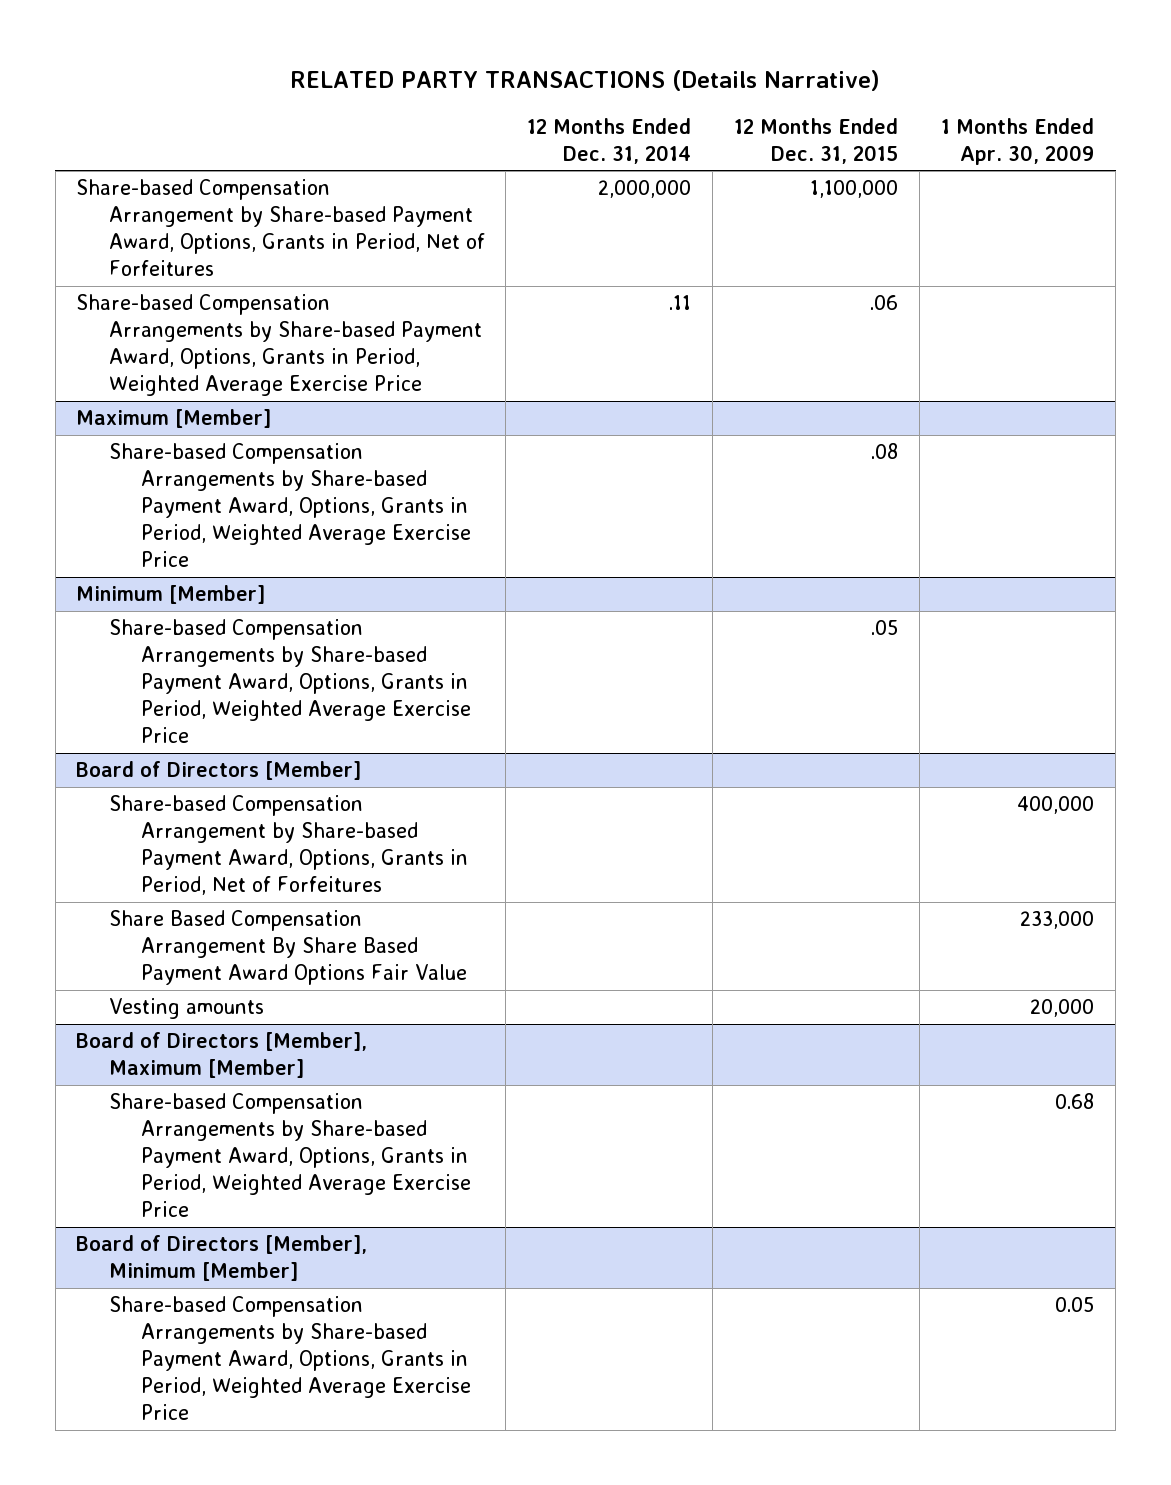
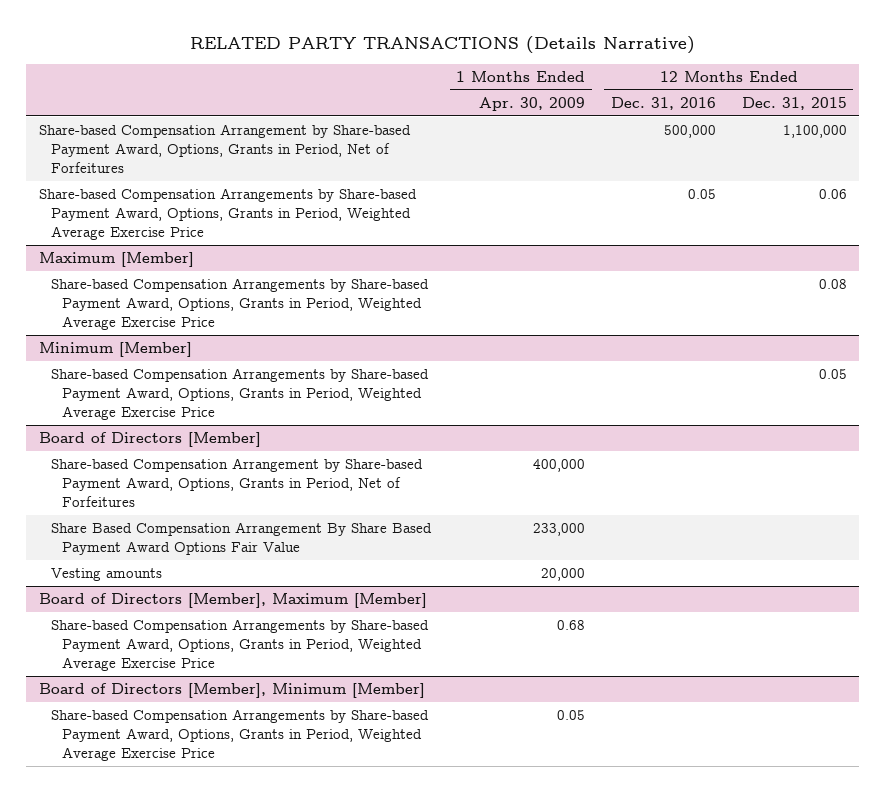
- | 12 Months Ended Dec. 31, 2014 | 12 Months Ended Dec. 31, 2015 | 1 Months Ended Apr. 30, 2009
+ | 1 Months Ended Apr. 30, 2009 | 12 Months Ended Dec. 31, 2016 | 12 Months Ended Dec. 31, 2015
- Share-based Compensation Arrangements by Share-based Payment Award, Options, Grants in Period, Weighted Average Exercise Price | .11 | .06 |
+ Share-based Compensation Arrangements by Share-based Payment Award, Options, Grants in Period, Weighted Average Exercise Price | | 0.05 | 0.06
@ Maximum [Member]
- Share-based Compensation Arrangements by Share-based Payment Award, Options, Grants in Period, Weighted Average Exercise Price | | .08 |
+ Share-based Compensation Arrangements by Share-based Payment Award, Options, Grants in Period, Weighted Average Exercise Price | | | 0.08
@ Minimum [Member]
- Share-based Compensation Arrangements by Share-based Payment Award, Options, Grants in Period, Weighted Average Exercise Price | | .05 |
+ Share-based Compensation Arrangements by Share-based Payment Award, Options, Grants in Period, Weighted Average Exercise Price | | | 0.05

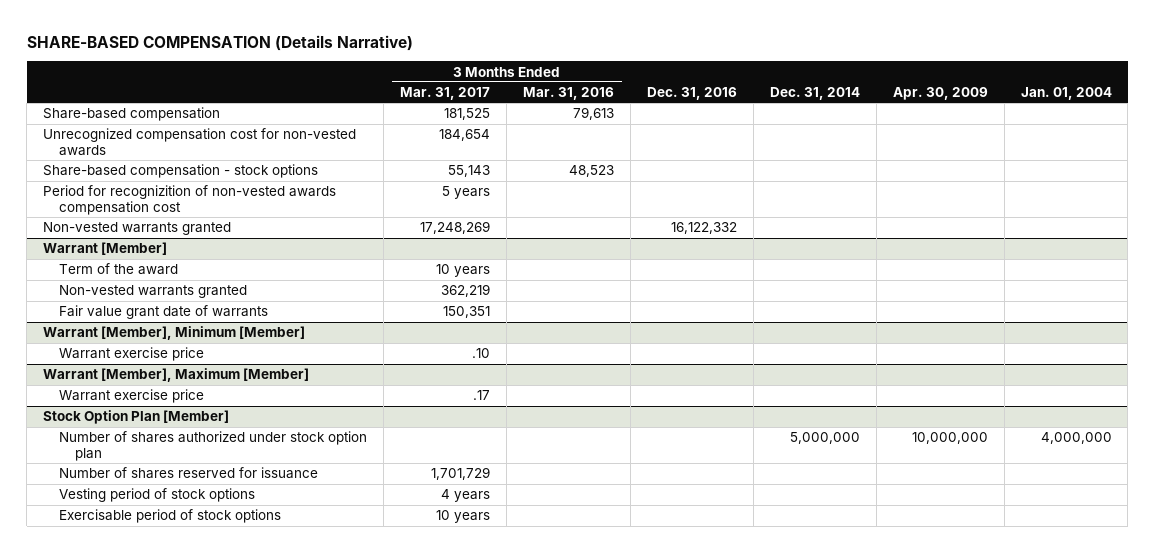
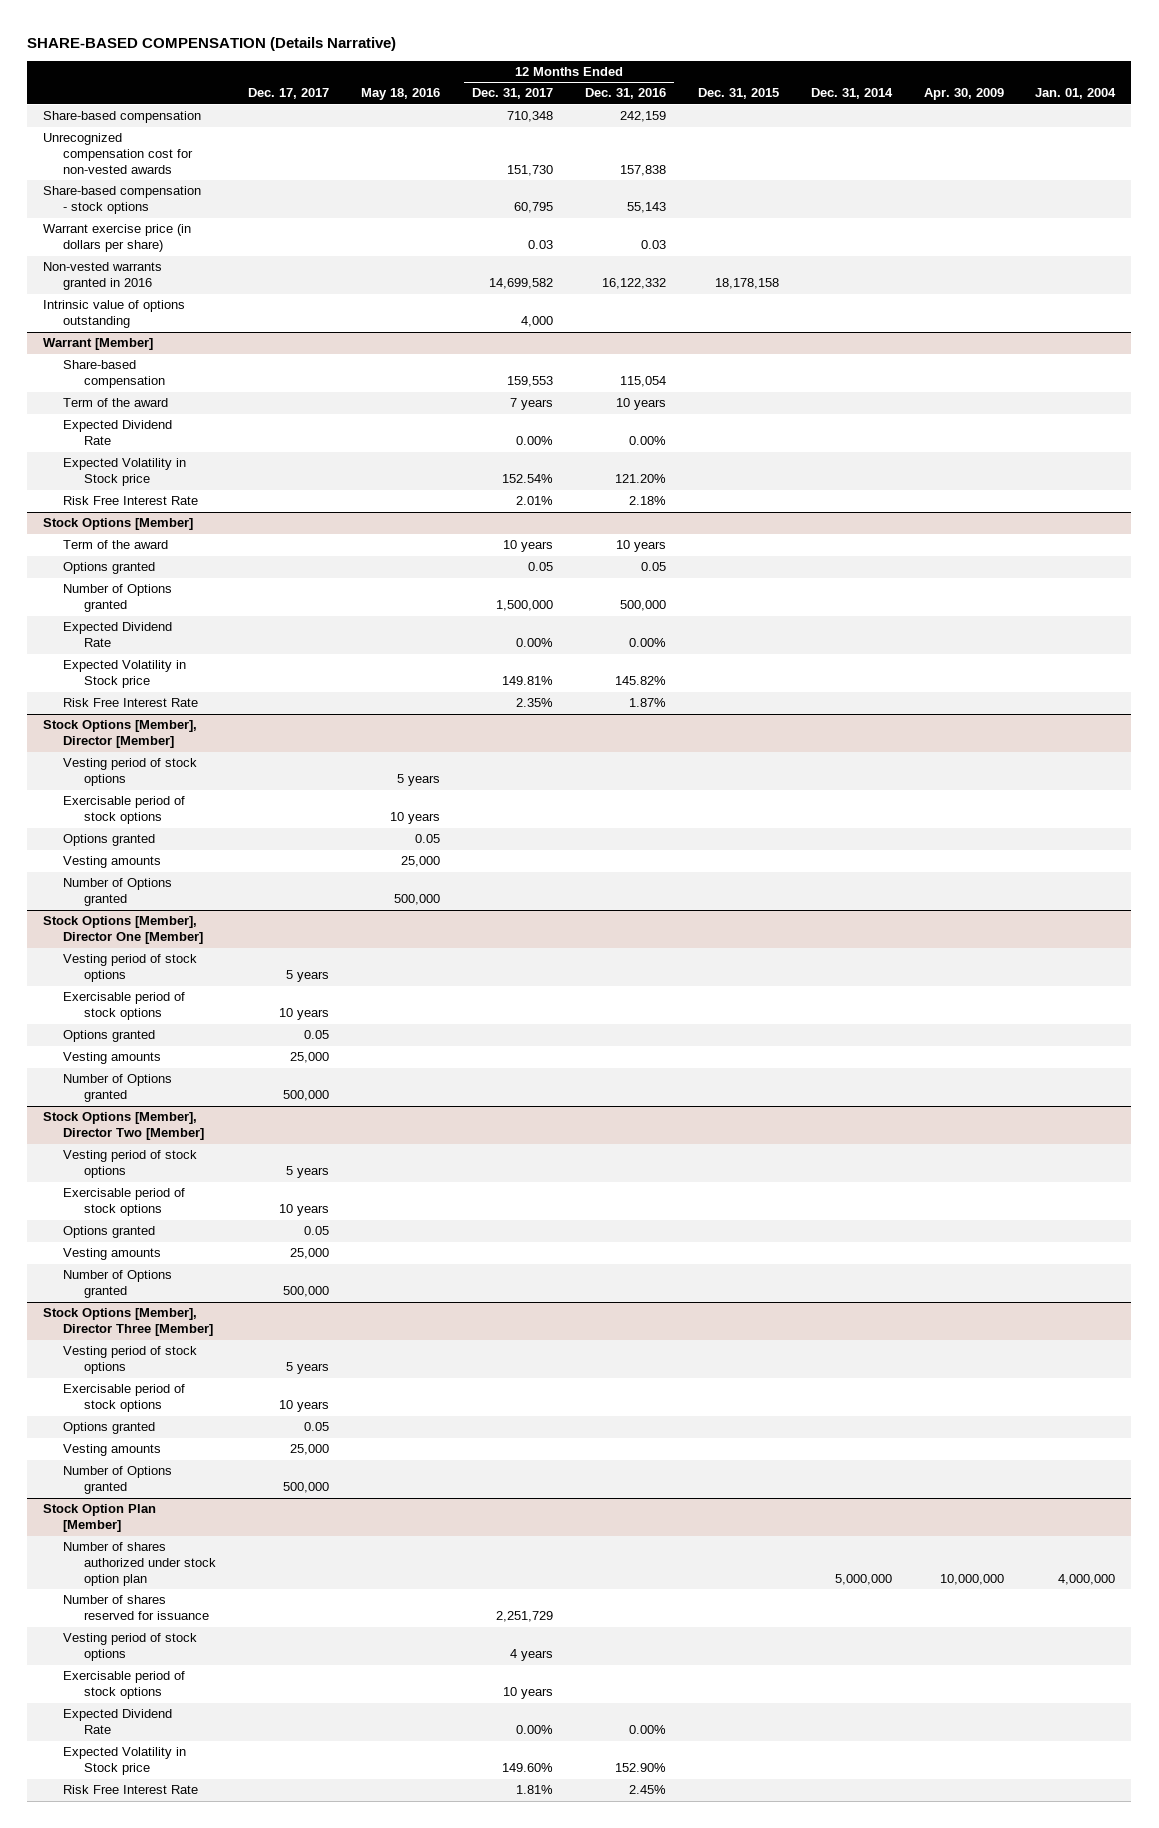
- | 3 Months Ended Mar. 31, 2017 | 3 Months Ended Mar. 31, 2016 | Dec. 31, 2016 | Dec. 31, 2014 | Apr. 30, 2009 | Jan. 01, 2004
+ | Dec. 17, 2017 | May 18, 2016 | 12 Months Ended Dec. 31, 2017 | 12 Months Ended Dec. 31, 2016 | Dec. 31, 2015 | Dec. 31, 2014 | Apr. 30, 2009 | Jan. 01, 2004
- Period for recognizition of non-vested awards compensation cost | 5 years | | | | |
- Non-vested warrants granted | 17,248,269 | | 16,122,332 | | |
+ Warrant exercise price (in dollars per share) | | | 0.03 | 0.03 | | | |
+ Non-vested warrants granted in 2016 | | | 14,699,582 | 16,122,332 | 18,178,158 | | |
+ Intrinsic value of options outstanding | | | 4,000 | | | | |
@ Warrant [Member]
+ Share-based compensation | | | 159,553 | 115,054 | | | |
- Non-vested warrants granted | 362,219 | | | | |
- Fair value grant date of warrants | 150,351 | | | | |
- Warrant [Member], Minimum [Member]
- Warrant exercise price | .10 | | | | |
- Warrant [Member], Maximum [Member]
- Warrant exercise price | .17 | | | | |
@ Warrant [Member]
+ Expected Dividend Rate | | | 0.00% | 0.00% | | | |
+ Expected Volatility in Stock price | | | 152.54% | 121.20% | | | |
+ Risk Free Interest Rate | | | 2.01% | 2.18% | | | |
+ Stock Options [Member]
+ Term of the award | | | 10 years | 10 years | | | |
+ Options granted | | | 0.05 | 0.05 | | | |
+ Number of Options granted | | | 1,500,000 | 500,000 | | | |
+ Expected Dividend Rate | | | 0.00% | 0.00% | | | |
+ Expected Volatility in Stock price | | | 149.81% | 145.82% | | | |
+ Risk Free Interest Rate | | | 2.35% | 1.87% | | | |
+ Stock Options [Member], Director [Member]
+ Vesting period of stock options | | 5 years | | | | | |
+ Exercisable period of stock options | | 10 years | | | | | |
+ Options granted | | 0.05 | | | | | |
+ Vesting amounts | | 25,000 | | | | | |
+ Number of Options granted | | 500,000 | | | | | |
+ Stock Options [Member], Director One [Member]
+ Vesting period of stock options | 5 years | | | | | | |
+ Exercisable period of stock options | 10 years | | | | | | |
+ Options granted | 0.05 | | | | | | |
+ Vesting amounts | 25,000 | | | | | | |
+ Number of Options granted | 500,000 | | | | | | |
+ Stock Options [Member], Director Two [Member]
+ Vesting period of stock options | 5 years | | | | | | |
+ Exercisable period of stock options | 10 years | | | | | | |
+ Options granted | 0.05 | | | | | | |
+ Vesting amounts | 25,000 | | | | | | |
+ Number of Options granted | 500,000 | | | | | | |
+ Stock Options [Member], Director Three [Member]
+ Vesting period of stock options | 5 years | | | | | | |
+ Exercisable period of stock options | 10 years | | | | | | |
+ Options granted | 0.05 | | | | | | |
+ Vesting amounts | 25,000 | | | | | | |
+ Number of Options granted | 500,000 | | | | | | |
@ Stock Option Plan [Member]
+ Expected Dividend Rate | | | 0.00% | 0.00% | | | |
+ Expected Volatility in Stock price | | | 149.60% | 152.90% | | | |
+ Risk Free Interest Rate | | | 1.81% | 2.45% | | | |

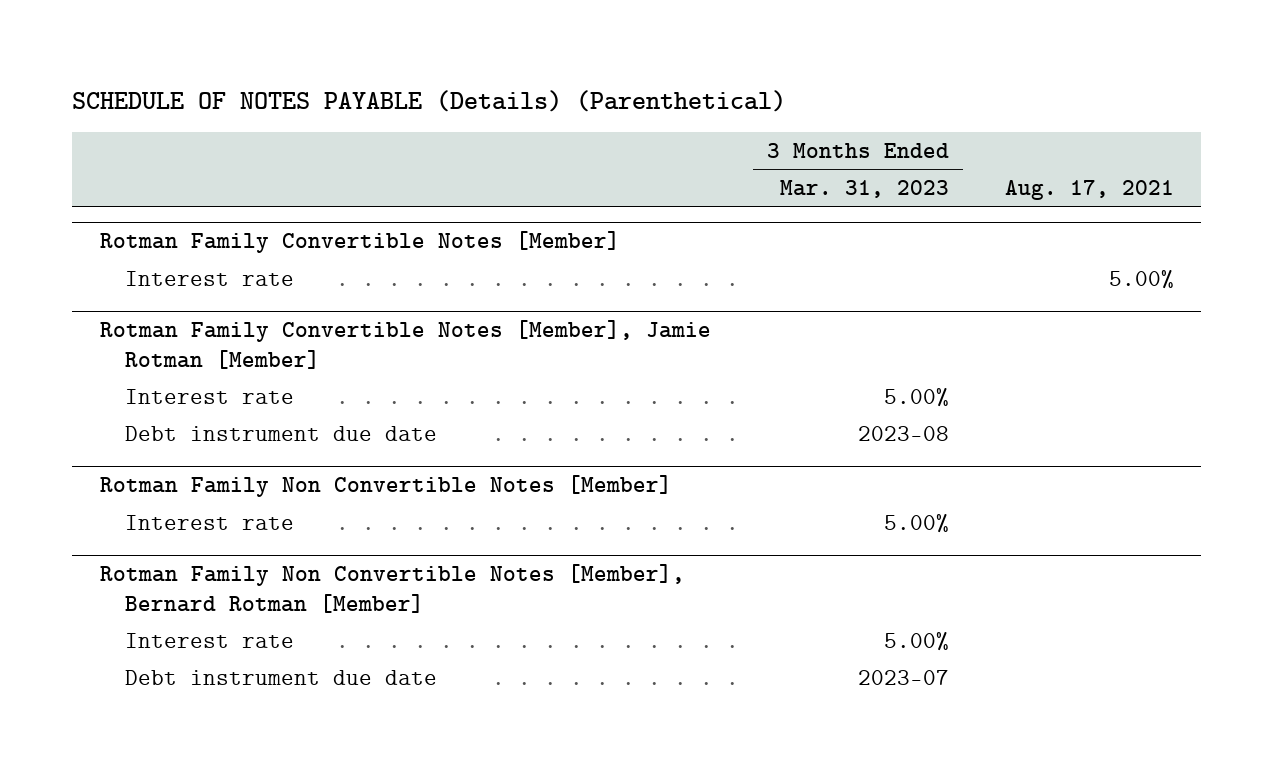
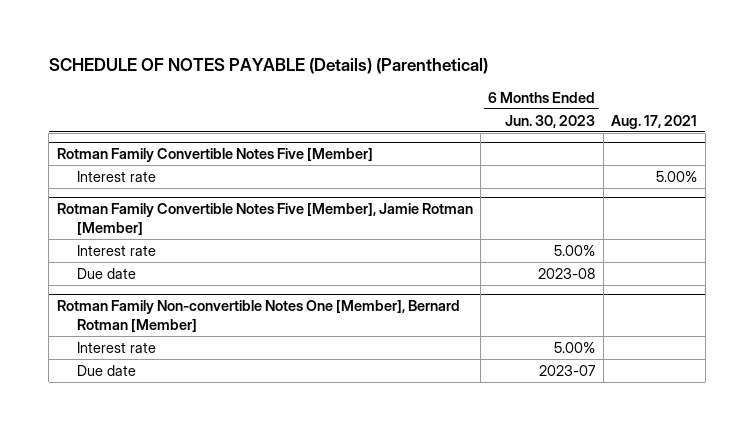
- | 3 Months Ended Mar. 31, 2023 | Aug. 17, 2021
+ | 6 Months Ended Jun. 30, 2023 | Aug. 17, 2021
- Rotman Family Convertible Notes [Member]
+ Rotman Family Convertible Notes Five [Member]
- Rotman Family Convertible Notes [Member], Jamie Rotman [Member]
+ Rotman Family Convertible Notes Five [Member], Jamie Rotman [Member]
- Debt instrument due date | 2023-08 |
- Rotman Family Non Convertible Notes [Member]
- Interest rate | 5.00% |
- Rotman Family Non Convertible Notes [Member], Bernard Rotman [Member]
+ Due date | 2023-08 |
+ Rotman Family Non-convertible Notes One [Member], Bernard Rotman [Member]
- Debt instrument due date | 2023-07 |
+ Due date | 2023-07 |

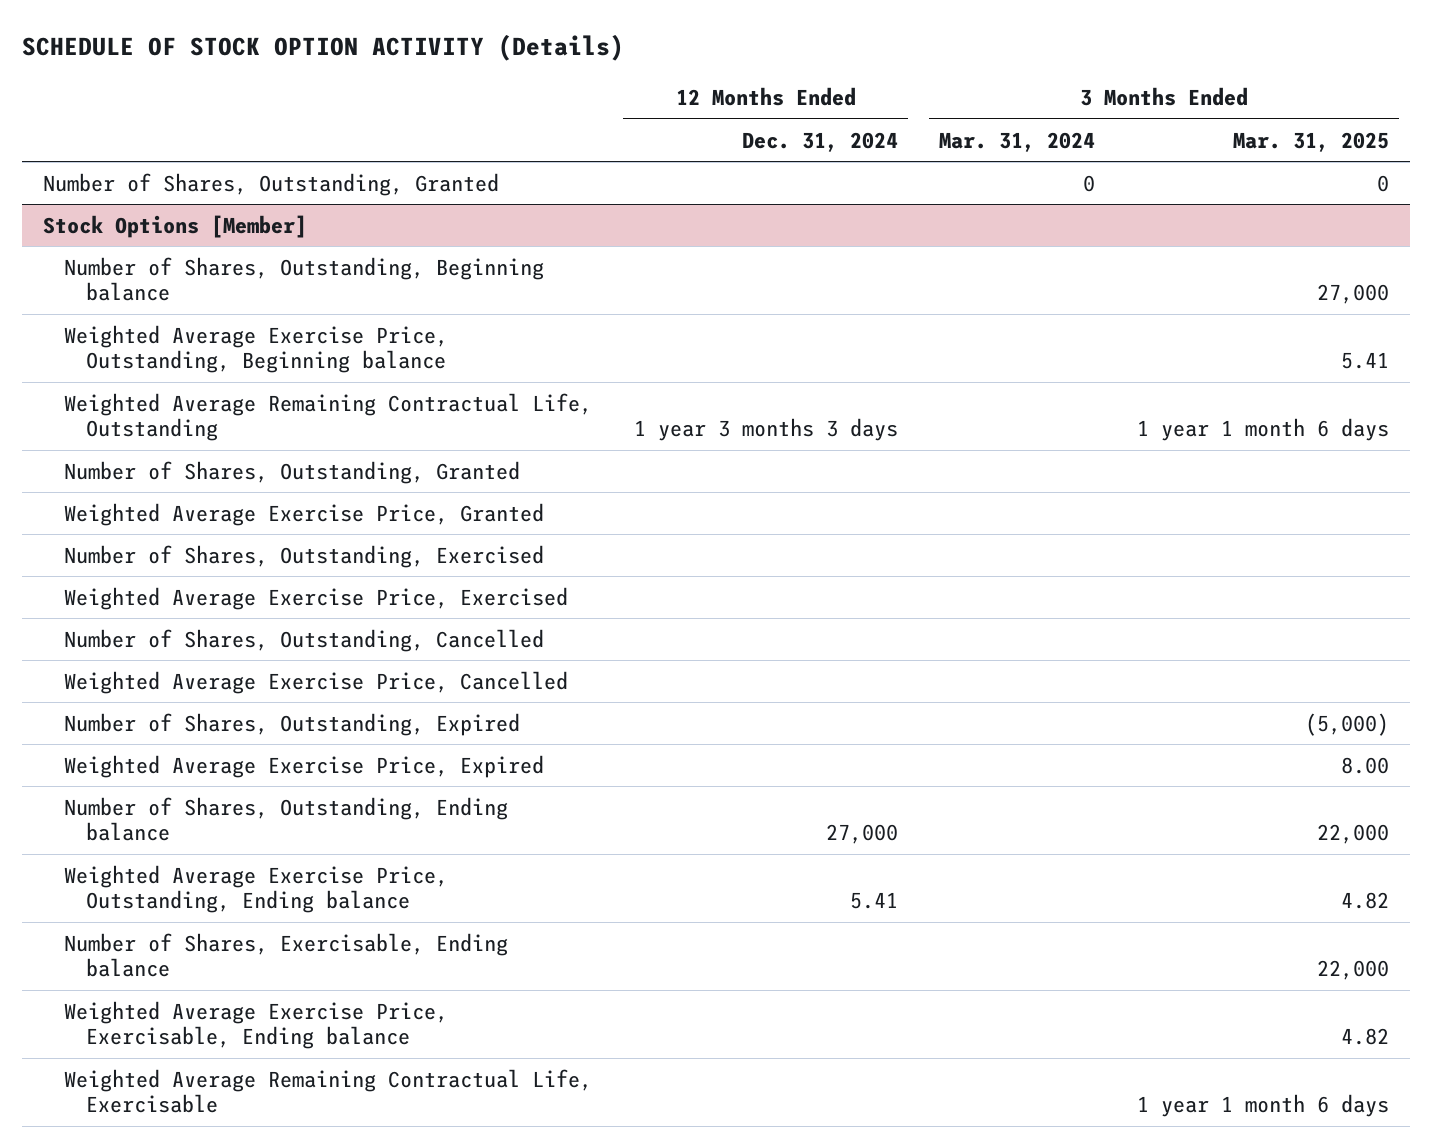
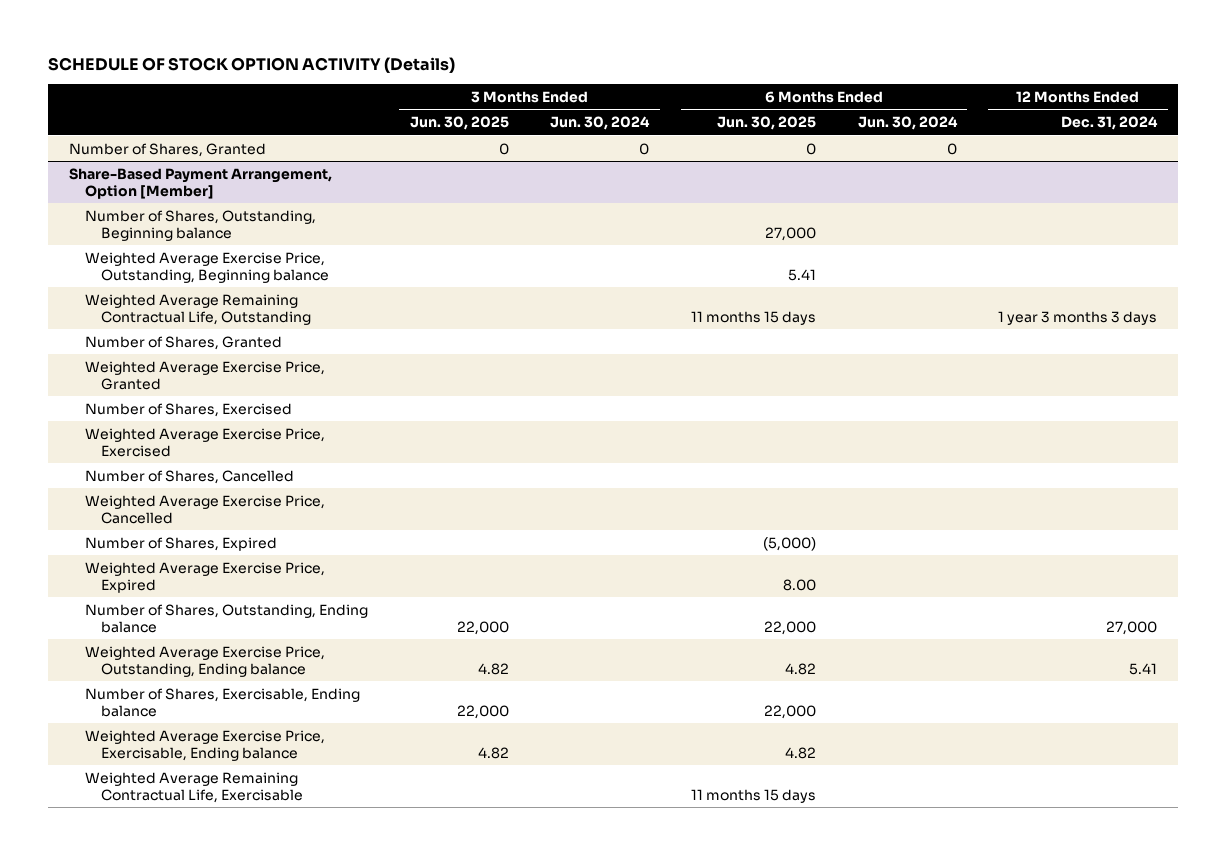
- | 12 Months Ended Dec. 31, 2024 | 3 Months Ended Mar. 31, 2024 | 3 Months Ended Mar. 31, 2025
+ | 3 Months Ended Jun. 30, 2025 | 3 Months Ended Jun. 30, 2024 | 6 Months Ended Jun. 30, 2025 | 6 Months Ended Jun. 30, 2024 | 12 Months Ended Dec. 31, 2024
- Number of Shares, Outstanding, Granted | | 0 | 0
- Stock Options [Member]
+ Number of Shares, Granted | 0 | 0 | 0 | 0 |
+ Share-Based Payment Arrangement, Option [Member]
- Number of Shares, Outstanding, Granted
+ Number of Shares, Granted
- Number of Shares, Outstanding, Exercised
+ Number of Shares, Exercised
- Number of Shares, Outstanding, Cancelled
+ Number of Shares, Cancelled
- Number of Shares, Outstanding, Expired | | | (5,000)
+ Number of Shares, Expired | | | (5,000) | |

